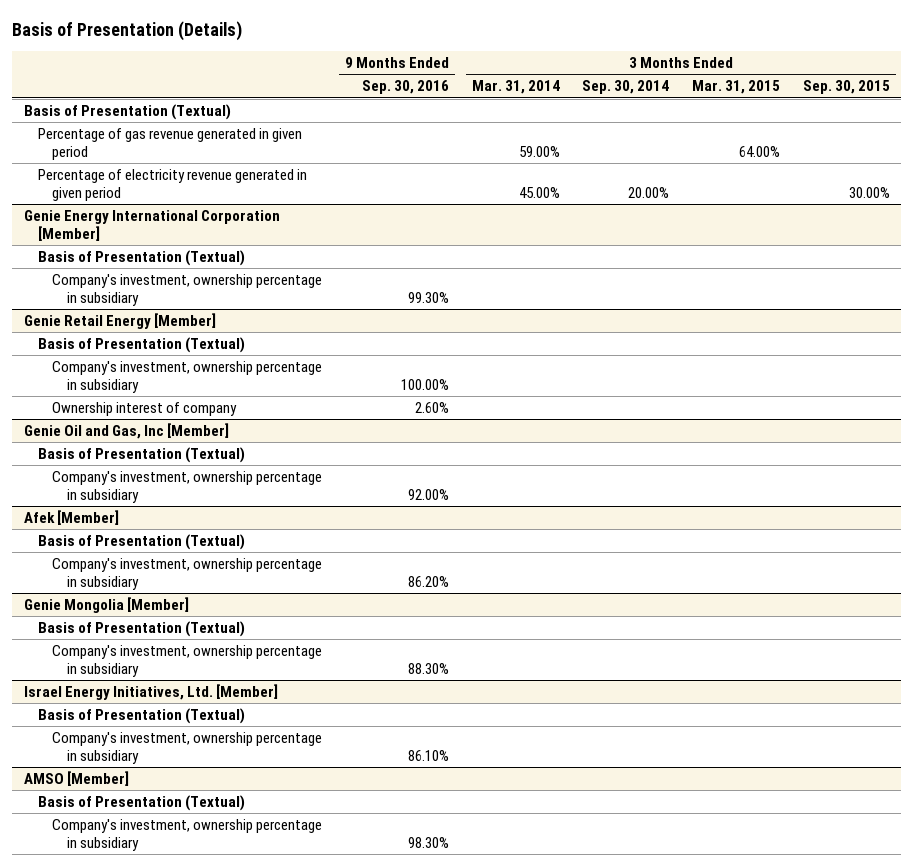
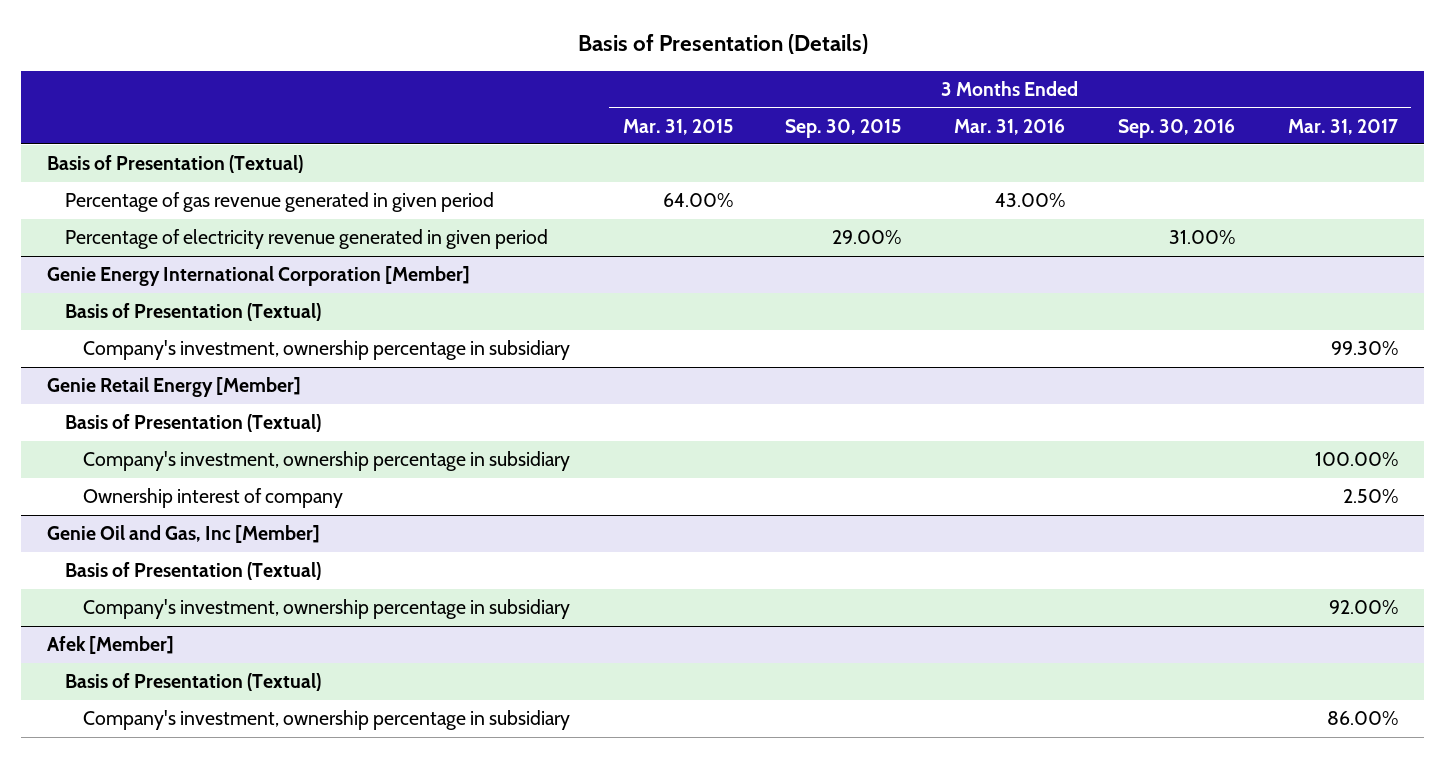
- | 9 Months Ended Sep. 30, 2016 | 3 Months Ended Mar. 31, 2014 | 3 Months Ended Sep. 30, 2014 | 3 Months Ended Mar. 31, 2015 | 3 Months Ended Sep. 30, 2015
+ | 3 Months Ended Mar. 31, 2015 | 3 Months Ended Sep. 30, 2015 | 3 Months Ended Mar. 31, 2016 | 3 Months Ended Sep. 30, 2016 | 3 Months Ended Mar. 31, 2017
- Percentage of electricity revenue generated in given period | | 45.00% | 20.00% | | 30.00%
+ Percentage of electricity revenue generated in given period | | 29.00% | | 31.00% |
- Genie Mongolia [Member]
- Basis of Presentation (Textual)
- Company's investment, ownership percentage in subsidiary | 88.30% | | | |
- Israel Energy Initiatives, Ltd. [Member]
- Basis of Presentation (Textual)
- Company's investment, ownership percentage in subsidiary | 86.10% | | | |
- AMSO [Member]
- Basis of Presentation (Textual)
- Company's investment, ownership percentage in subsidiary | 98.30% | | | |

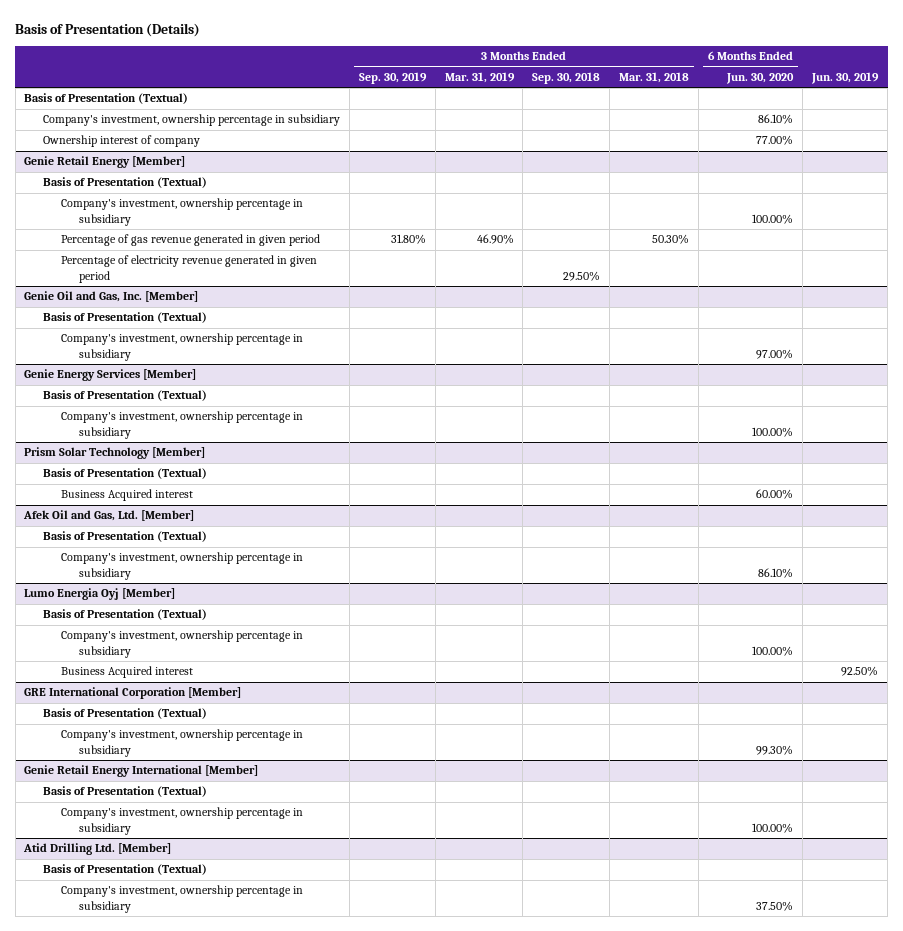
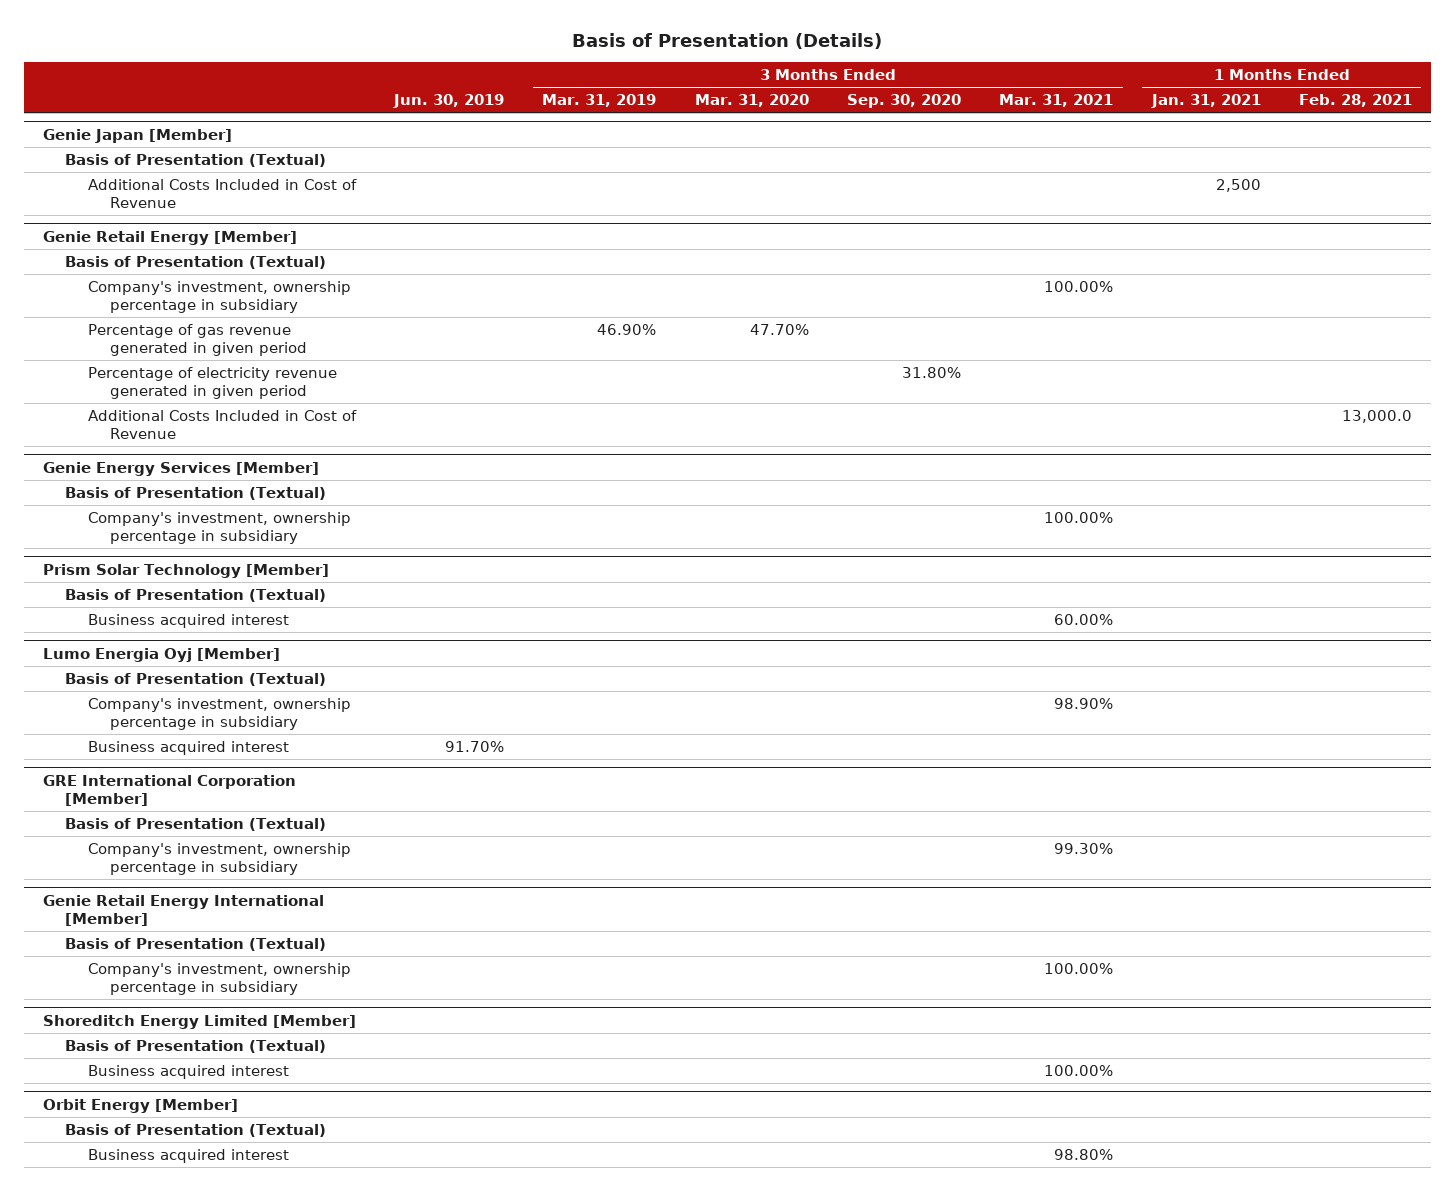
- | 3 Months Ended Sep. 30, 2019 | 3 Months Ended Mar. 31, 2019 | 3 Months Ended Sep. 30, 2018 | 3 Months Ended Mar. 31, 2018 | 6 Months Ended Jun. 30, 2020 | Jun. 30, 2019
+ | Jun. 30, 2019 | 3 Months Ended Mar. 31, 2019 | 3 Months Ended Mar. 31, 2020 | 3 Months Ended Sep. 30, 2020 | 3 Months Ended Mar. 31, 2021 | 1 Months Ended Jan. 31, 2021 | 1 Months Ended Feb. 28, 2021
- Basis of Presentation (Textual)
- Company's investment, ownership percentage in subsidiary | | | | | 86.10% |
- Ownership interest of company | | | | | 77.00% |
+ Genie Japan [Member]
+ Basis of Presentation (Textual)
+ Additional Costs Included in Cost of Revenue | | | | | | 2,500 |
- Genie Oil and Gas, Inc. [Member]
- Basis of Presentation (Textual)
- Company's investment, ownership percentage in subsidiary | | | | | 97.00% |
@ Genie Retail Energy [Member]
+ Additional Costs Included in Cost of Revenue | | | | | | | 13,000.0
@ Prism Solar Technology [Member]
- Business Acquired interest | | | | | 60.00% |
- Afek Oil and Gas, Ltd. [Member]
- Basis of Presentation (Textual)
- Company's investment, ownership percentage in subsidiary | | | | | 86.10% |
@ Prism Solar Technology [Member]
+ Business acquired interest | | | | | 60.00% | |
@ Lumo Energia Oyj [Member]
- Business Acquired interest | | | | | | 92.50%
+ Business acquired interest | 91.70% | | | | | |
- Atid Drilling Ltd. [Member]
- Basis of Presentation (Textual)
- Company's investment, ownership percentage in subsidiary | | | | | 37.50% |
+ Shoreditch Energy Limited [Member]
+ Basis of Presentation (Textual)
+ Business acquired interest | | | | | 100.00% | |
+ Orbit Energy [Member]
+ Basis of Presentation (Textual)
+ Business acquired interest | | | | | 98.80% | |

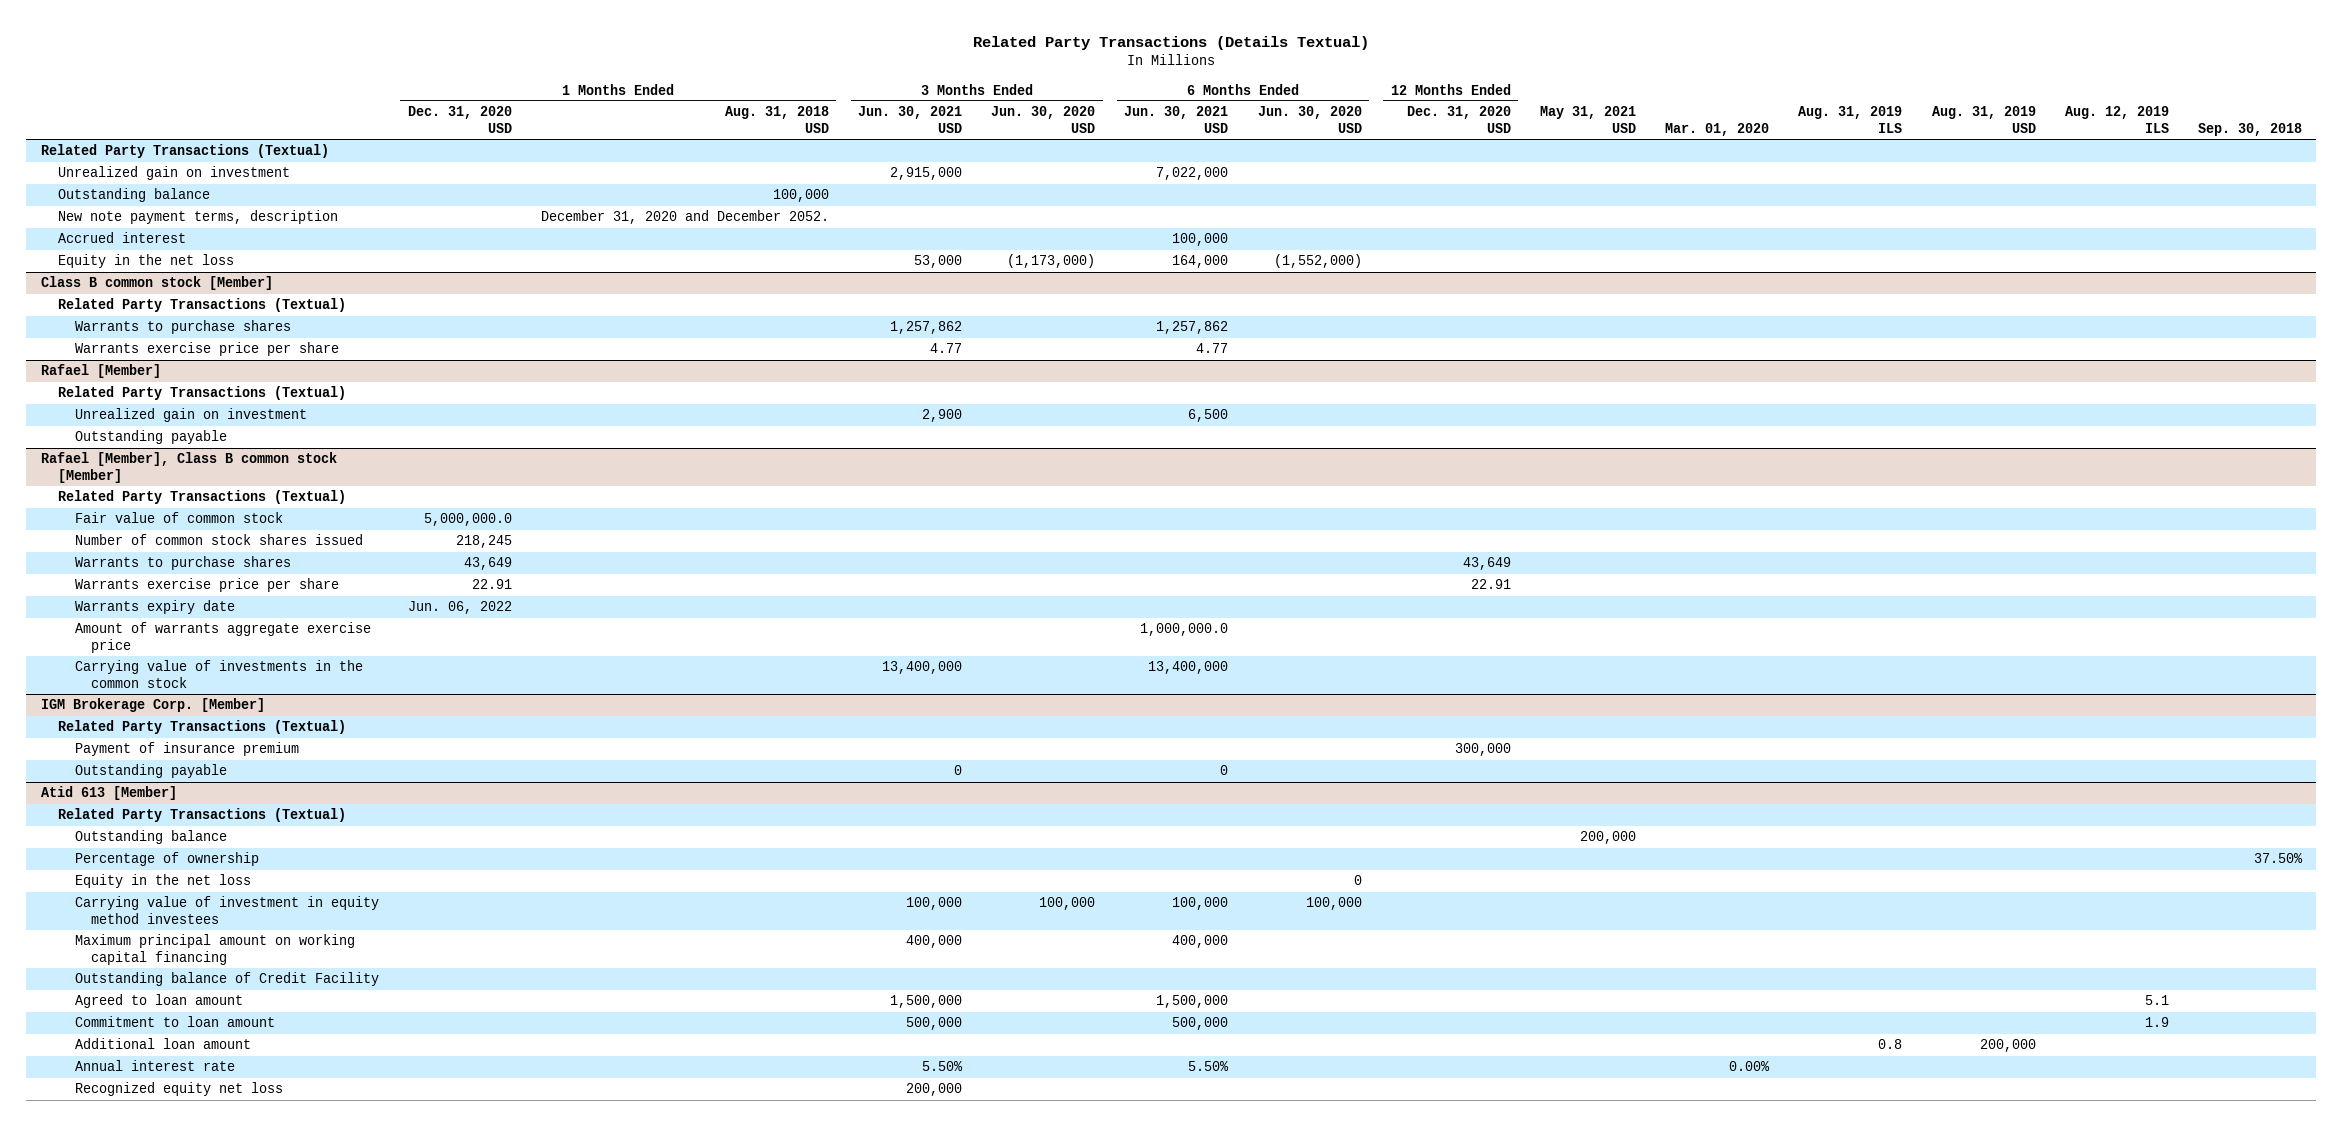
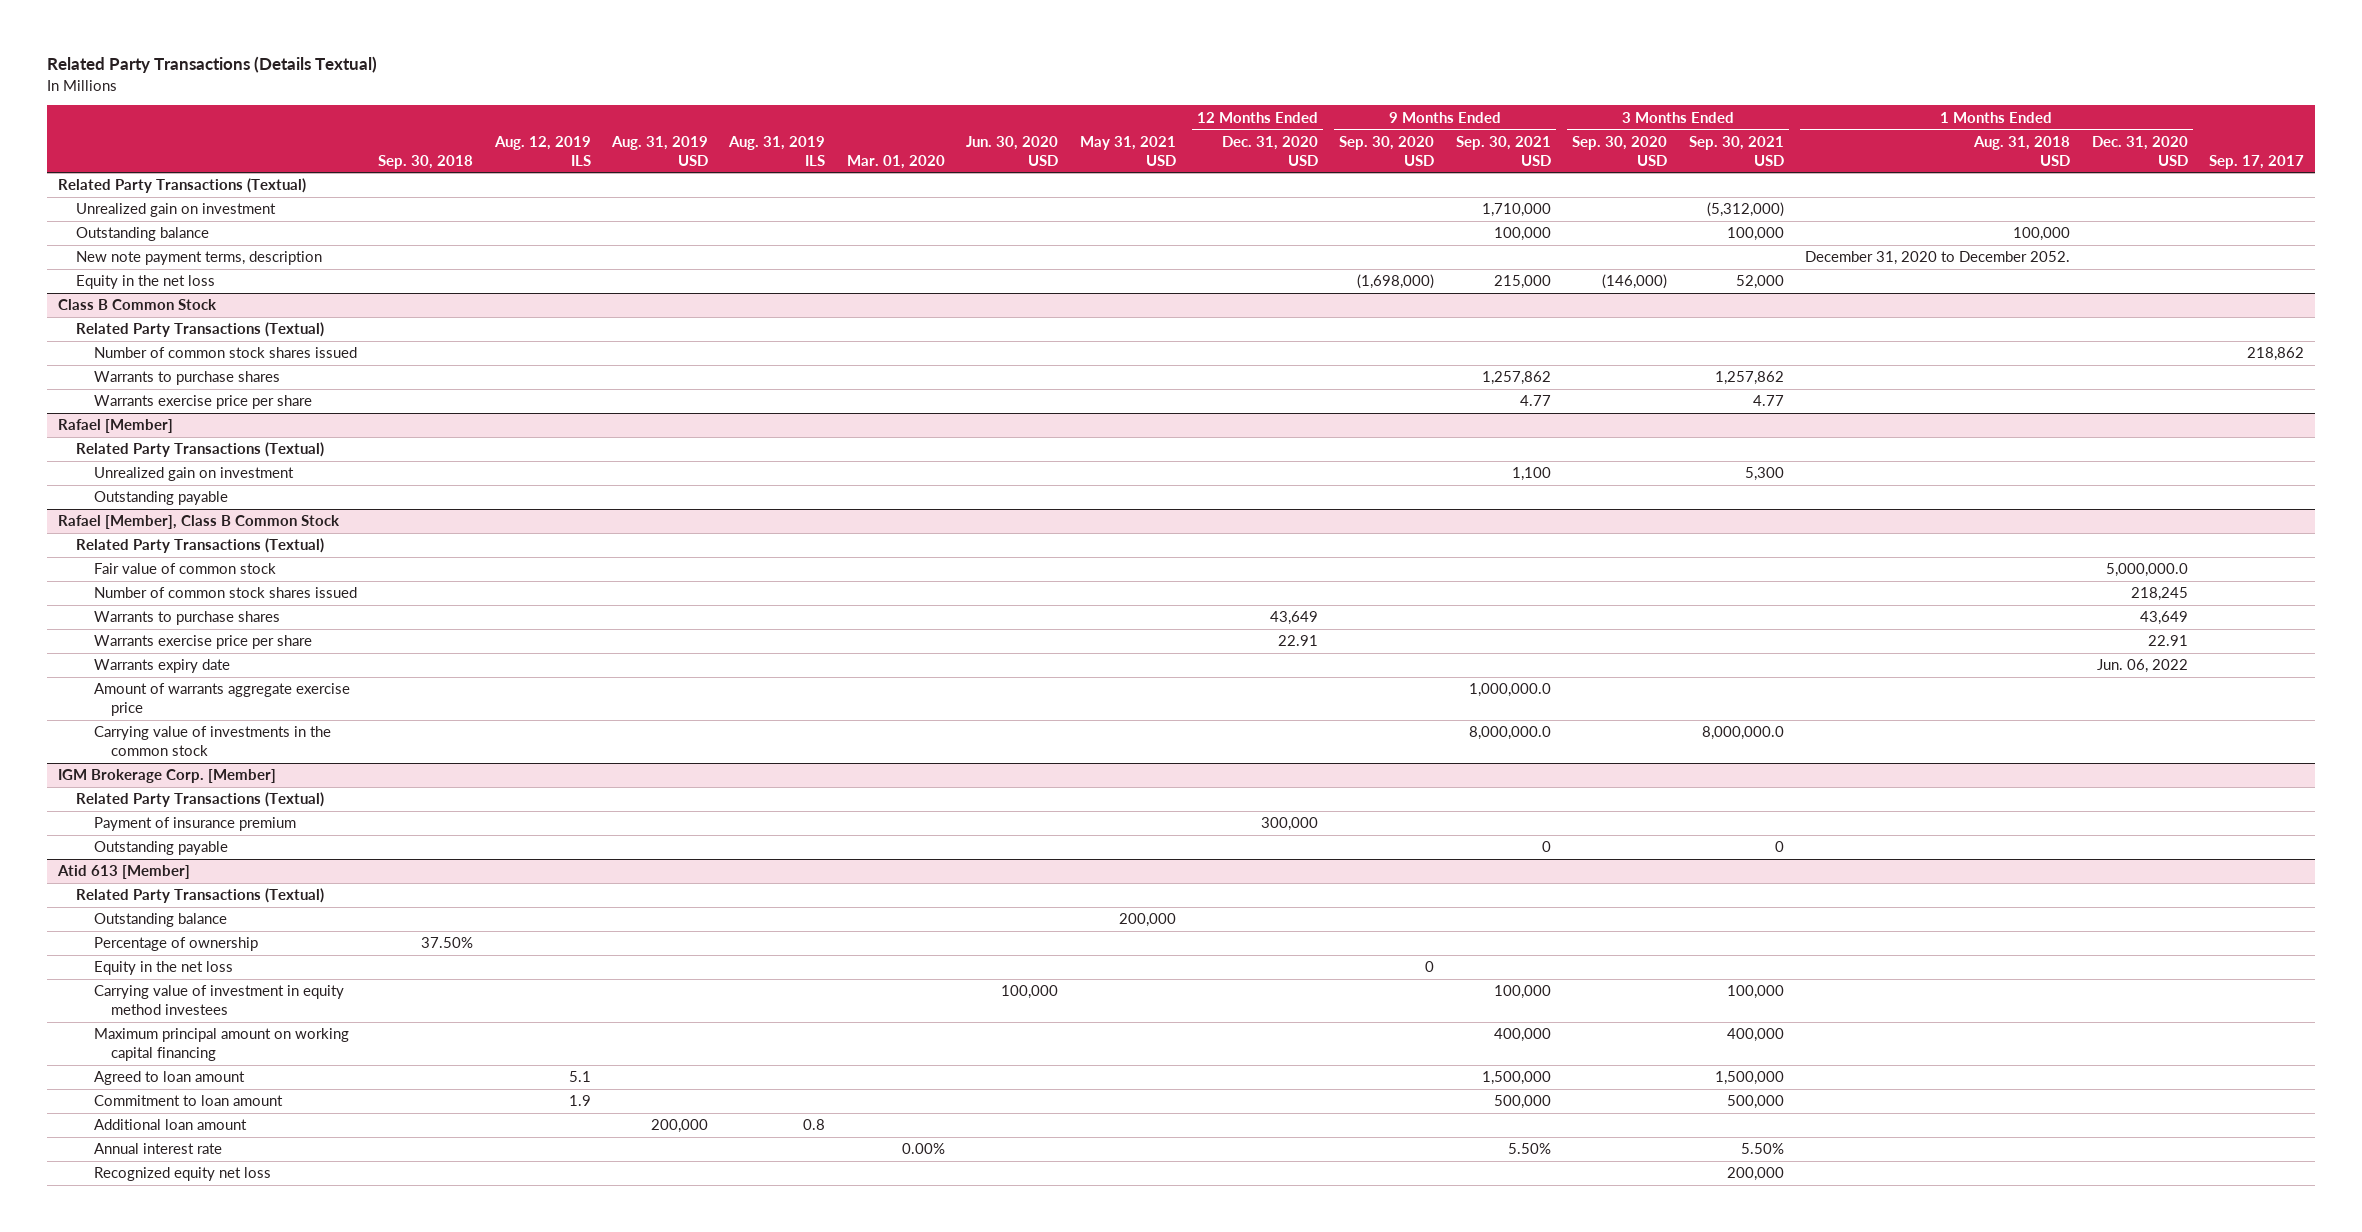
- | 1 Months Ended Dec. 31, 2020 USD | 1 Months Ended Aug. 31, 2018 USD | 3 Months Ended Jun. 30, 2021 USD | 3 Months Ended Jun. 30, 2020 USD | 6 Months Ended Jun. 30, 2021 USD | 6 Months Ended Jun. 30, 2020 USD | 12 Months Ended Dec. 31, 2020 USD | May 31, 2021 USD | Mar. 01, 2020 | Aug. 31, 2019 ILS | Aug. 31, 2019 USD | Aug. 12, 2019 ILS | Sep. 30, 2018
+ | Sep. 30, 2018 | Aug. 12, 2019 ILS | Aug. 31, 2019 USD | Aug. 31, 2019 ILS | Mar. 01, 2020 | Jun. 30, 2020 USD | May 31, 2021 USD | 12 Months Ended Dec. 31, 2020 USD | 9 Months Ended Sep. 30, 2020 USD | 9 Months Ended Sep. 30, 2021 USD | 3 Months Ended Sep. 30, 2020 USD | 3 Months Ended Sep. 30, 2021 USD | 1 Months Ended Aug. 31, 2018 USD | 1 Months Ended Dec. 31, 2020 USD | Sep. 17, 2017
- New note payment terms, description | | December 31, 2020 and December 2052. | | | | | | | | | | |
- Accrued interest | | | | | 100,000 | | | | | | | |
+ New note payment terms, description | | | | | | | | | | | | | December 31, 2020 to December 2052. | |
- Class B common stock [Member]
+ Class B Common Stock
+ Number of common stock shares issued | | | | | | | | | | | | | | | 218,862
- Rafael [Member], Class B common stock [Member]
+ Rafael [Member], Class B Common Stock
@ Atid 613 [Member]
- Outstanding balance of Credit Facility

